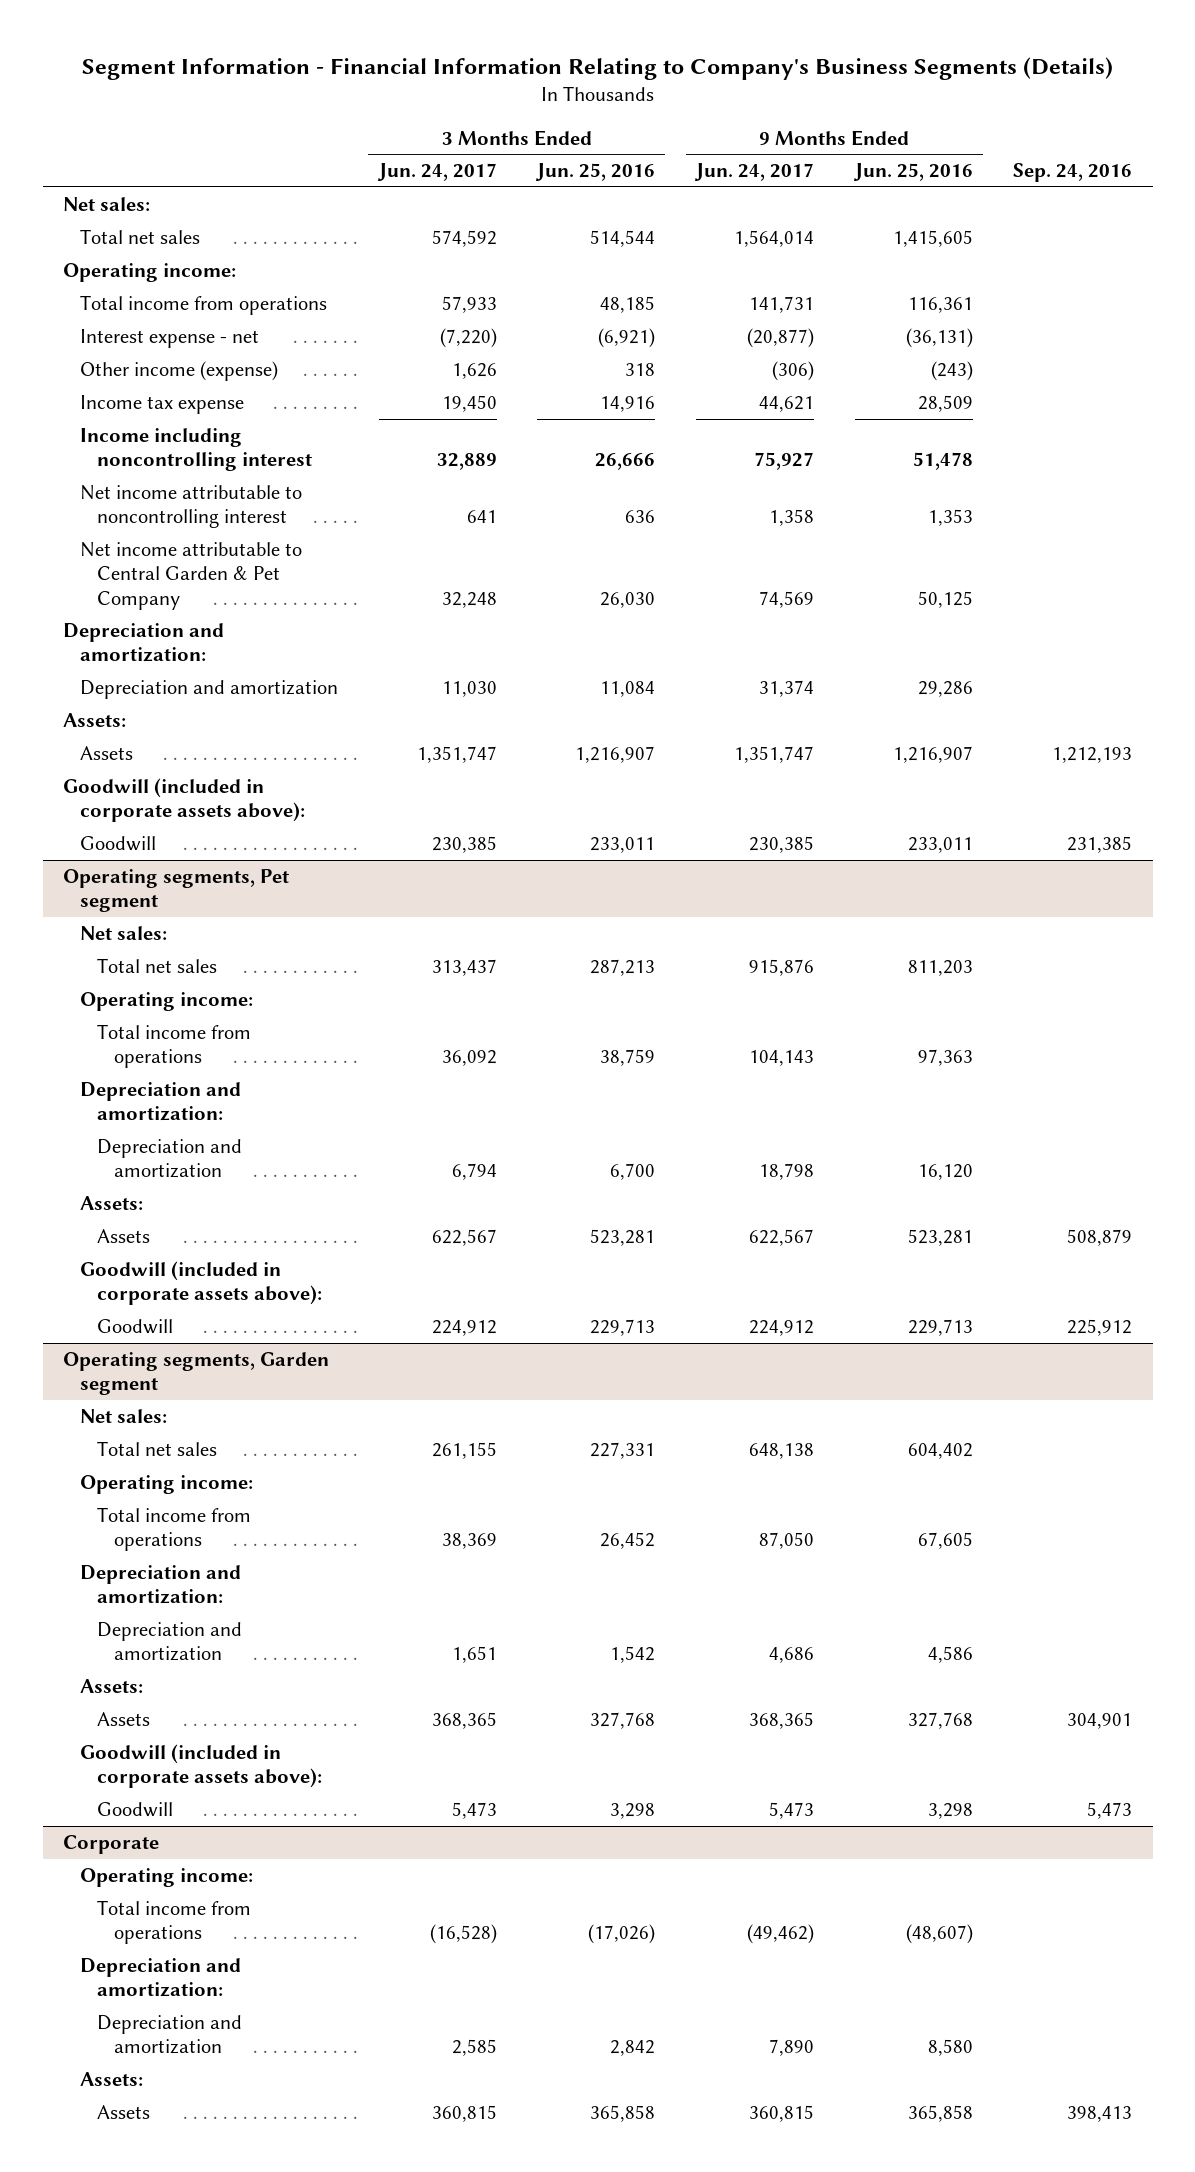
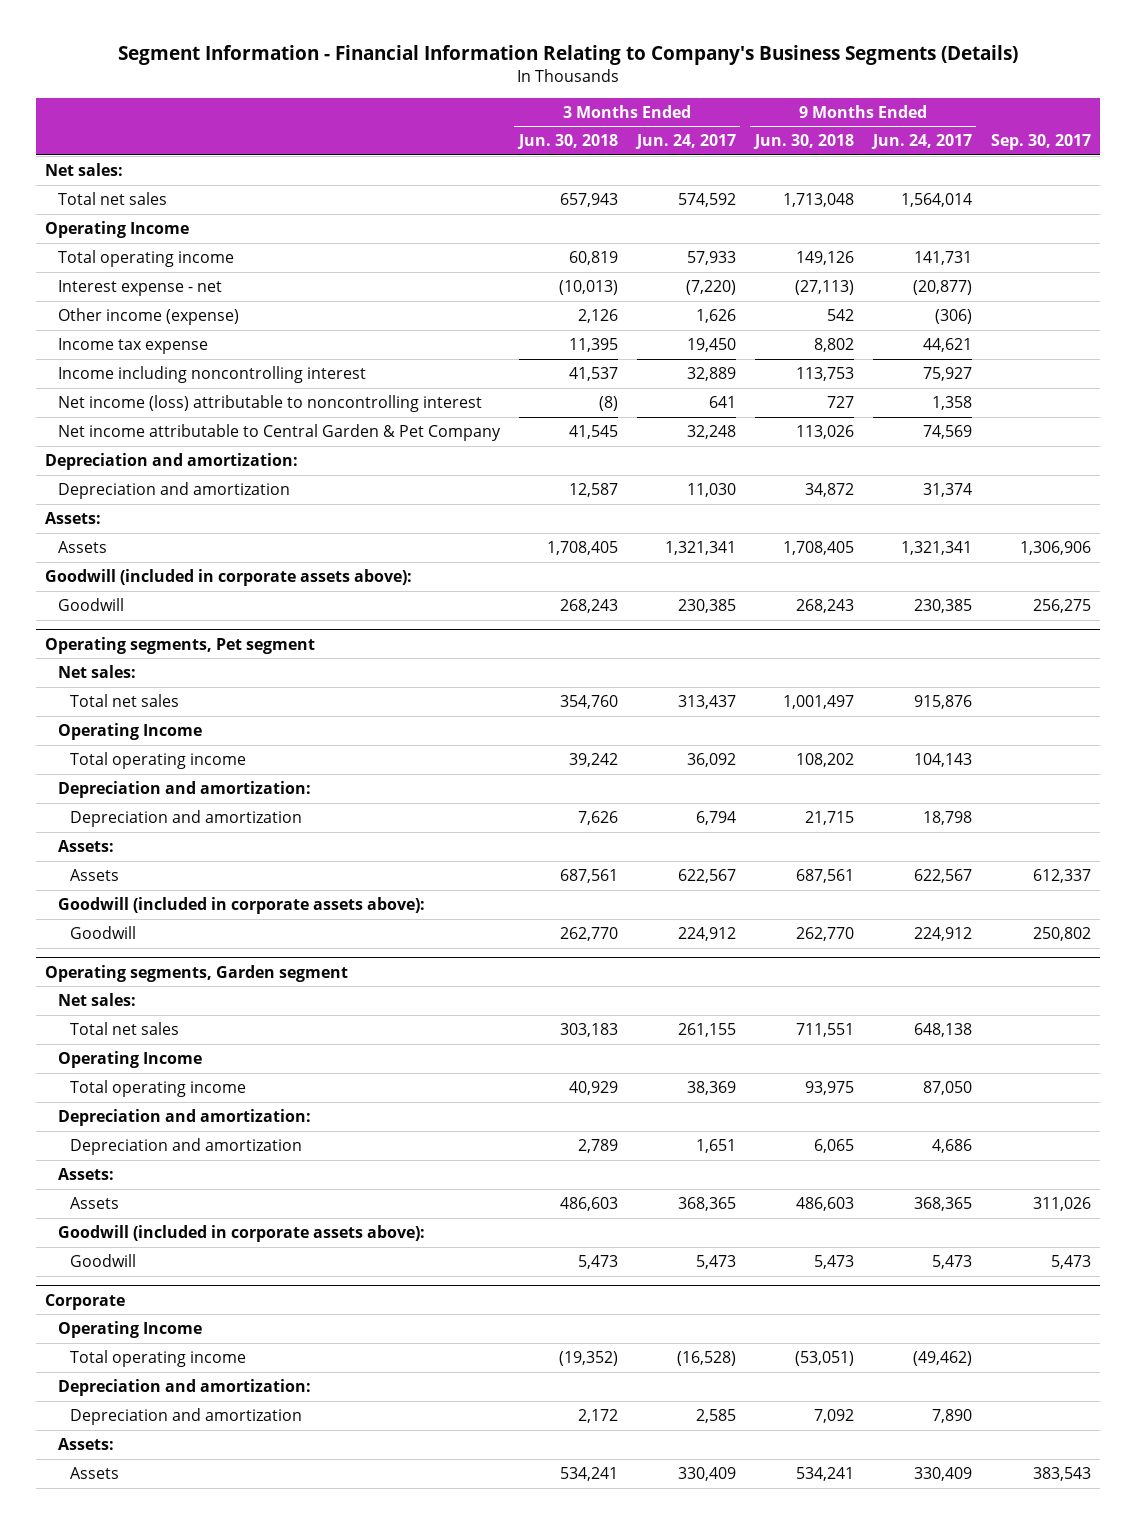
- | 3 Months Ended Jun. 24, 2017 | 3 Months Ended Jun. 25, 2016 | 9 Months Ended Jun. 24, 2017 | 9 Months Ended Jun. 25, 2016 | Sep. 24, 2016
+ | 3 Months Ended Jun. 30, 2018 | 3 Months Ended Jun. 24, 2017 | 9 Months Ended Jun. 30, 2018 | 9 Months Ended Jun. 24, 2017 | Sep. 30, 2017
- Operating income:
- Total income from operations | 57,933 | 48,185 | 141,731 | 116,361 |
+ Operating Income
+ Total operating income | 60,819 | 57,933 | 149,126 | 141,731 |
- Net income attributable to noncontrolling interest | 641 | 636 | 1,358 | 1,353 |
+ Net income (loss) attributable to noncontrolling interest | (8) | 641 | 727 | 1,358 |
- Assets | 1,351,747 | 1,216,907 | 1,351,747 | 1,216,907 | 1,212,193
+ Assets | 1,708,405 | 1,321,341 | 1,708,405 | 1,321,341 | 1,306,906
@ Operating segments, Pet segment
- Operating income:
- Total income from operations | 36,092 | 38,759 | 104,143 | 97,363 |
+ Operating Income
+ Total operating income | 39,242 | 36,092 | 108,202 | 104,143 |
@ Operating segments, Garden segment
- Operating income:
- Total income from operations | 38,369 | 26,452 | 87,050 | 67,605 |
+ Operating Income
+ Total operating income | 40,929 | 38,369 | 93,975 | 87,050 |
@ Corporate
- Operating income:
- Total income from operations | (16,528) | (17,026) | (49,462) | (48,607) |
+ Operating Income
+ Total operating income | (19,352) | (16,528) | (53,051) | (49,462) |
- Assets | 360,815 | 365,858 | 360,815 | 365,858 | 398,413
+ Assets | 534,241 | 330,409 | 534,241 | 330,409 | 383,543

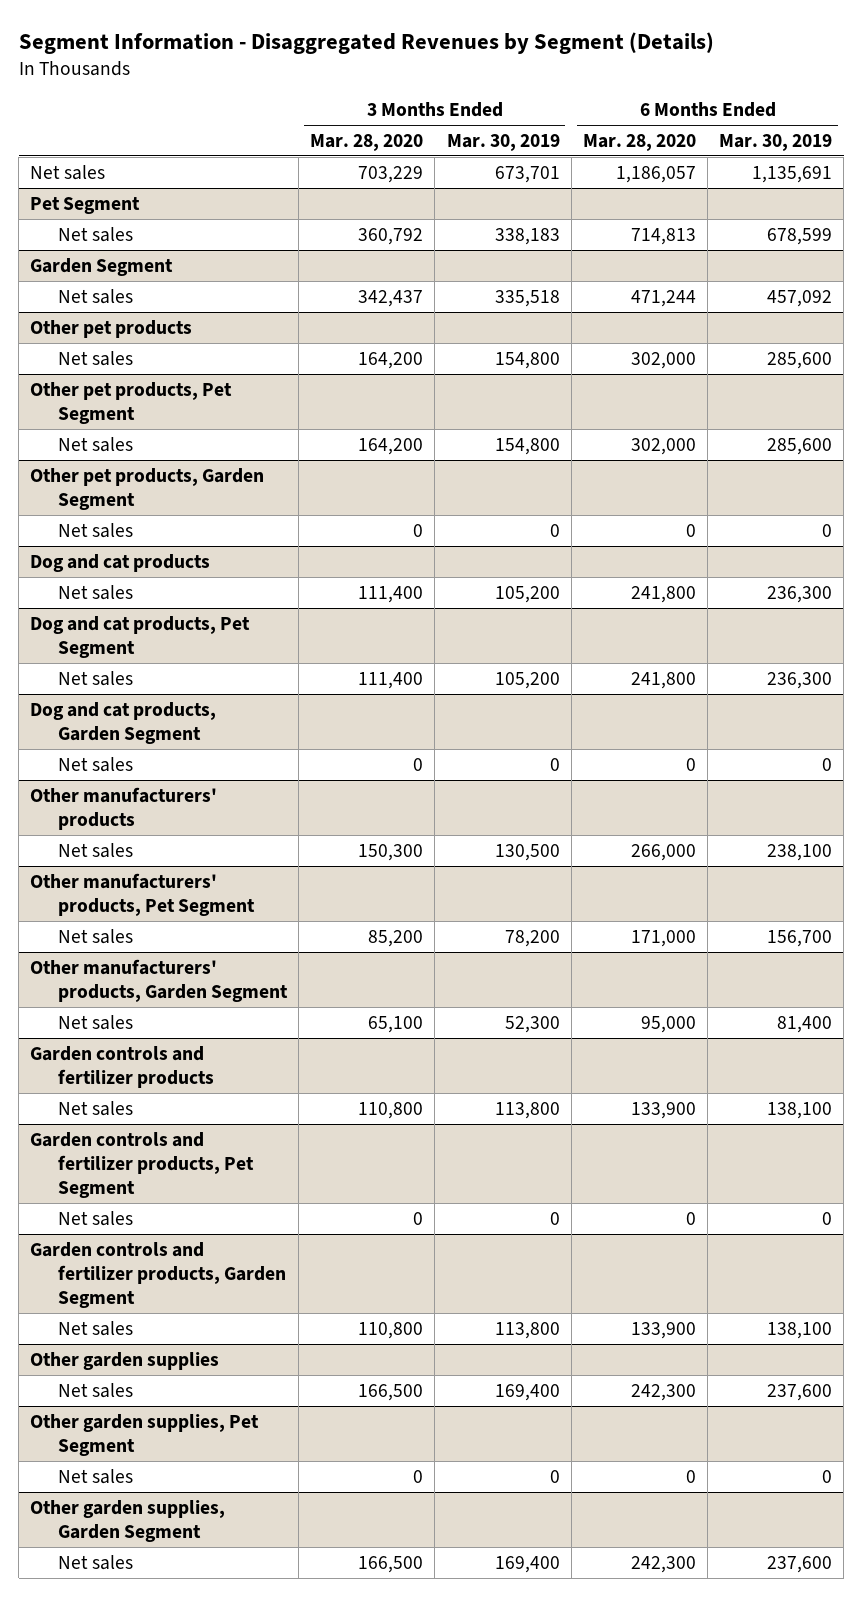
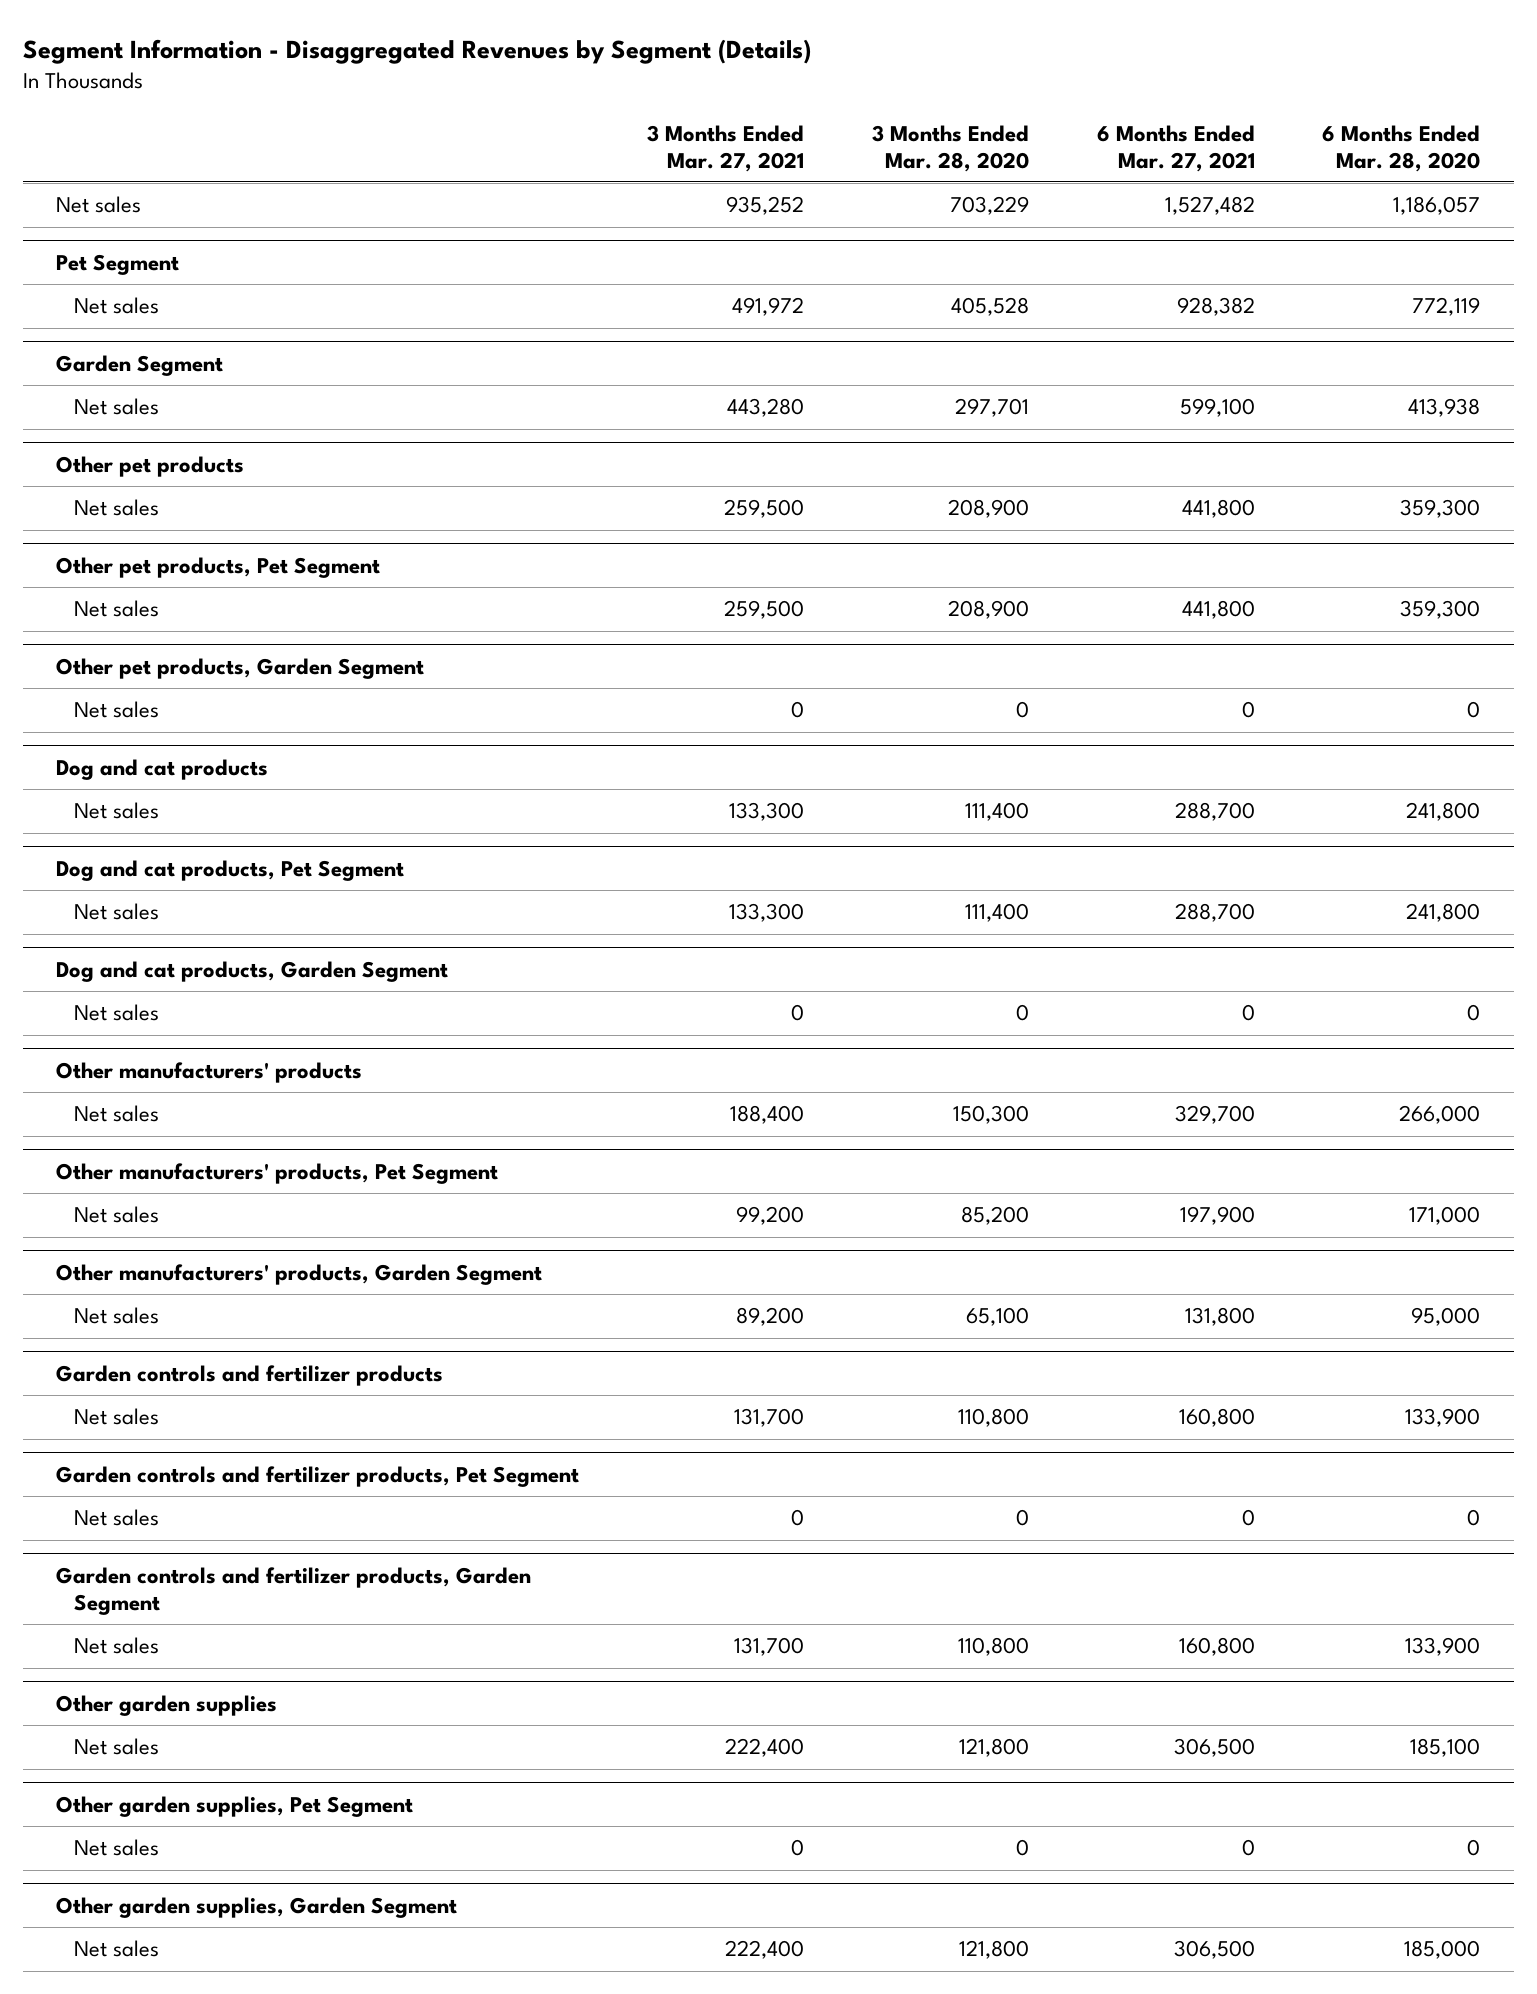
- | 3 Months Ended Mar. 28, 2020 | 3 Months Ended Mar. 30, 2019 | 6 Months Ended Mar. 28, 2020 | 6 Months Ended Mar. 30, 2019
+ | 3 Months Ended Mar. 27, 2021 | 3 Months Ended Mar. 28, 2020 | 6 Months Ended Mar. 27, 2021 | 6 Months Ended Mar. 28, 2020
@ Pet Segment
- Net sales | 360,792 | 338,183 | 714,813 | 678,599
+ Net sales | 491,972 | 405,528 | 928,382 | 772,119
@ Garden Segment
- Net sales | 342,437 | 335,518 | 471,244 | 457,092
+ Net sales | 443,280 | 297,701 | 599,100 | 413,938
@ Other pet products
- Net sales | 164,200 | 154,800 | 302,000 | 285,600
+ Net sales | 259,500 | 208,900 | 441,800 | 359,300
@ Other pet products, Pet Segment
- Net sales | 164,200 | 154,800 | 302,000 | 285,600
+ Net sales | 259,500 | 208,900 | 441,800 | 359,300
@ Other garden supplies
- Net sales | 166,500 | 169,400 | 242,300 | 237,600
+ Net sales | 222,400 | 121,800 | 306,500 | 185,100
@ Other garden supplies, Garden Segment
- Net sales | 166,500 | 169,400 | 242,300 | 237,600
+ Net sales | 222,400 | 121,800 | 306,500 | 185,000

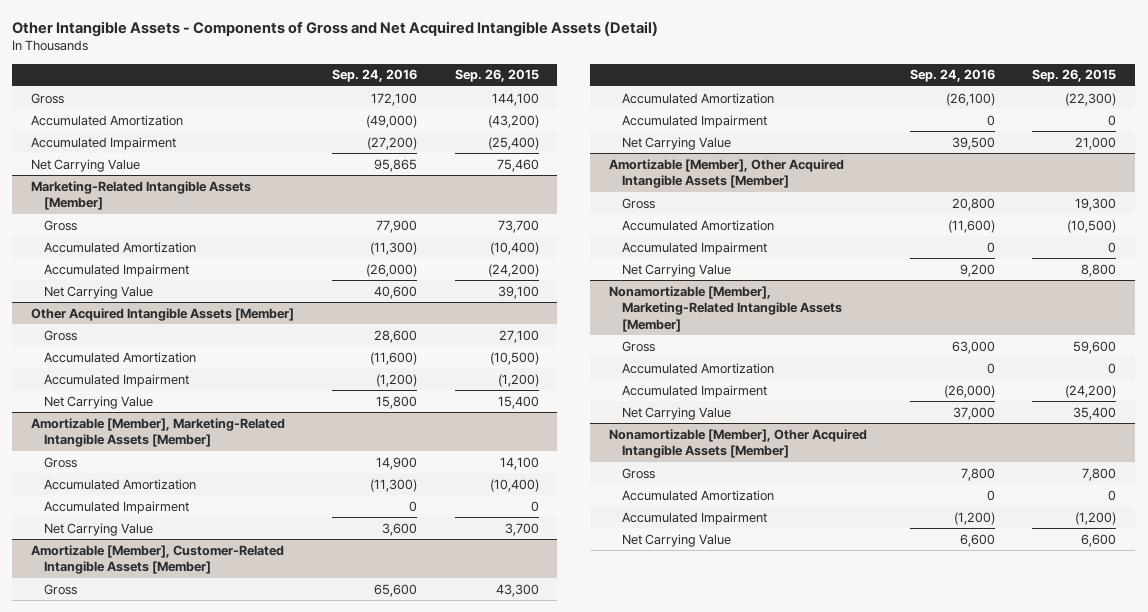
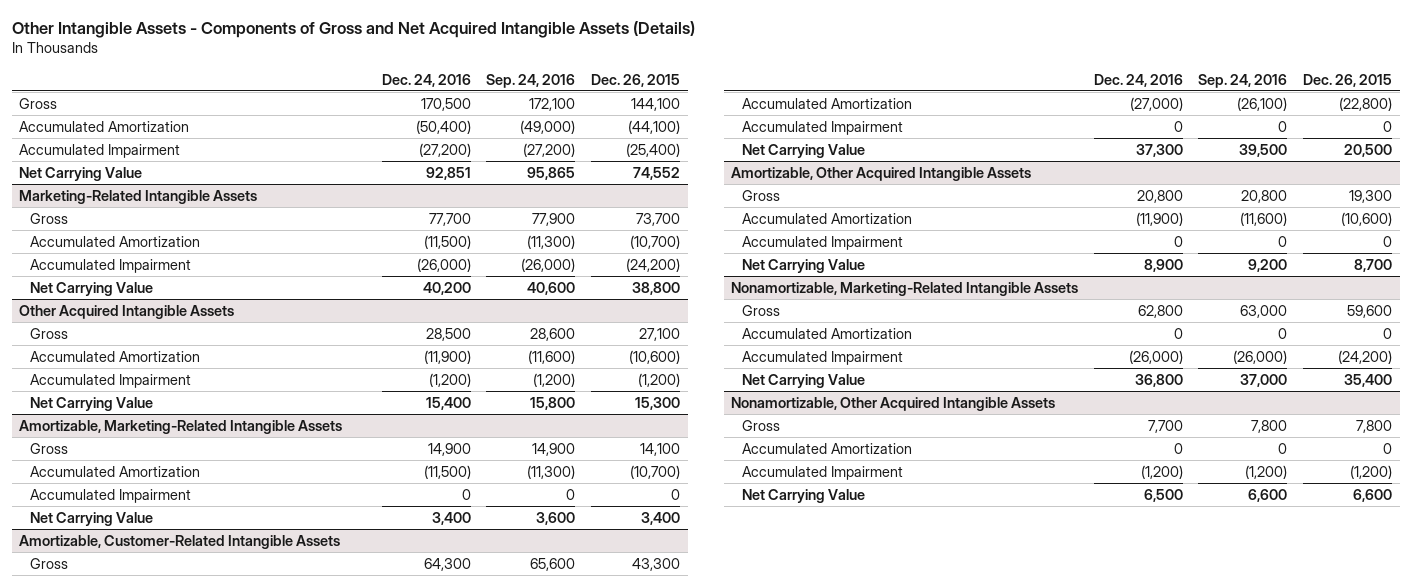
- Other Intangible Assets - Components of Gross and Net Acquired Intangible Assets (Detail)
+ Other Intangible Assets - Components of Gross and Net Acquired Intangible Assets (Details)
- | Sep. 24, 2016 | Sep. 26, 2015
+ | Dec. 24, 2016 | Sep. 24, 2016 | Dec. 26, 2015
- Marketing-Related Intangible Assets [Member]
+ Marketing-Related Intangible Assets
- Other Acquired Intangible Assets [Member]
+ Other Acquired Intangible Assets
- Amortizable [Member], Marketing-Related Intangible Assets [Member]
+ Amortizable, Marketing-Related Intangible Assets
- Amortizable [Member], Customer-Related Intangible Assets [Member]
+ Amortizable, Customer-Related Intangible Assets
- Amortizable [Member], Other Acquired Intangible Assets [Member]
+ Amortizable, Other Acquired Intangible Assets
- Nonamortizable [Member], Marketing-Related Intangible Assets [Member]
+ Nonamortizable, Marketing-Related Intangible Assets
- Nonamortizable [Member], Other Acquired Intangible Assets [Member]
+ Nonamortizable, Other Acquired Intangible Assets

